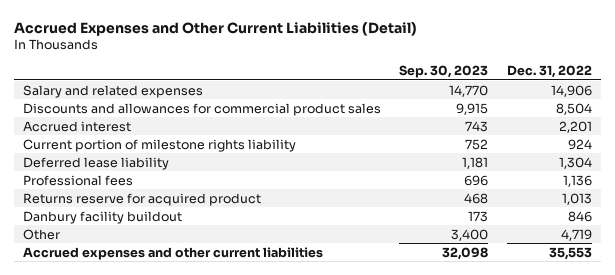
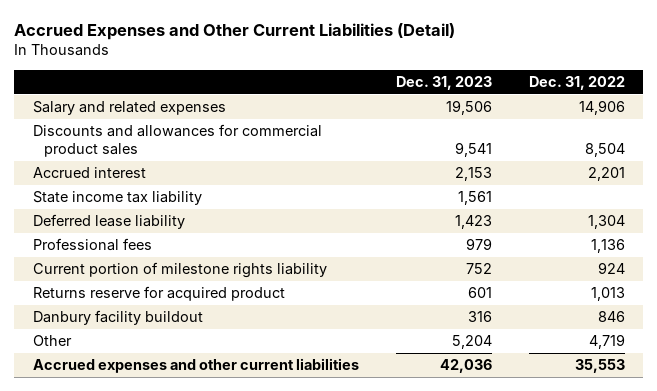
- | Sep. 30, 2023 | Dec. 31, 2022
+ | Dec. 31, 2023 | Dec. 31, 2022
+ State income tax liability | 1,561 |
moved down: Current portion of milestone rights liability | 752 | 924

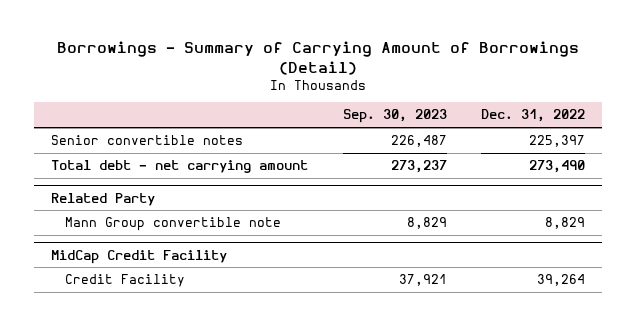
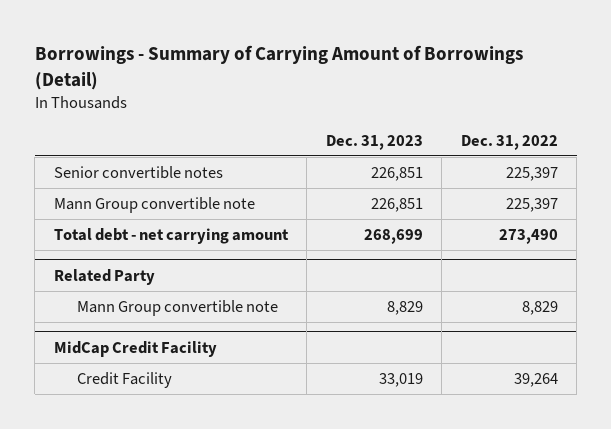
- | Sep. 30, 2023 | Dec. 31, 2022
+ | Dec. 31, 2023 | Dec. 31, 2022
+ Mann Group convertible note | 226,851 | 225,397

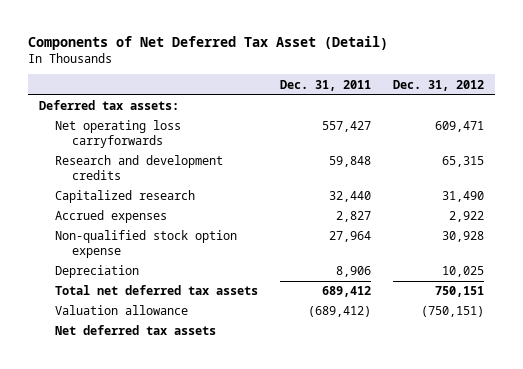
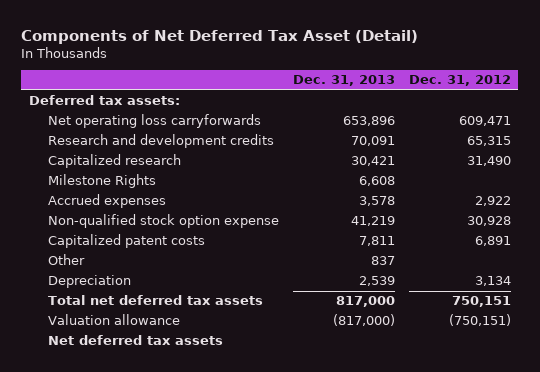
- | Dec. 31, 2011 | Dec. 31, 2012
+ | Dec. 31, 2013 | Dec. 31, 2012
+ Milestone Rights | 6,608 |
- Depreciation | 8,906 | 10,025
+ Capitalized patent costs | 7,811 | 6,891
+ Other | 837 |
+ Depreciation | 2,539 | 3,134

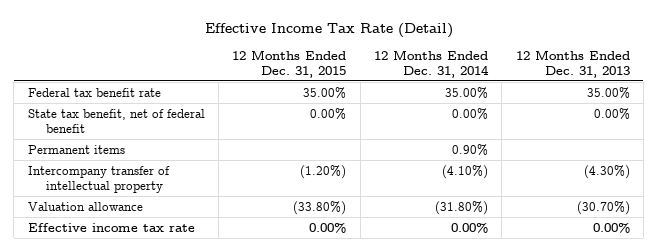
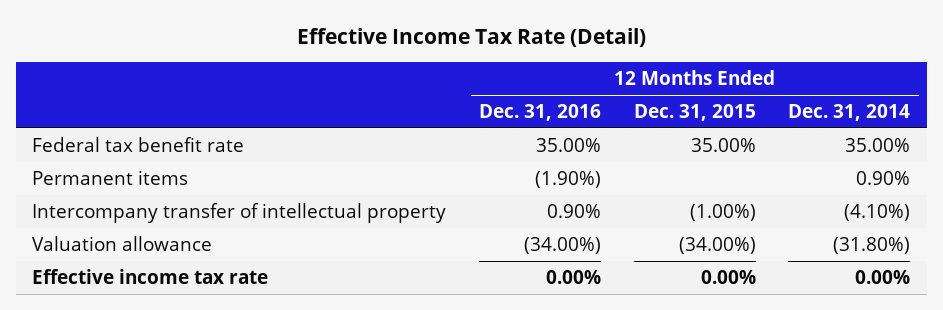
- | 12 Months Ended Dec. 31, 2015 | 12 Months Ended Dec. 31, 2014 | 12 Months Ended Dec. 31, 2013
+ | 12 Months Ended Dec. 31, 2016 | 12 Months Ended Dec. 31, 2015 | 12 Months Ended Dec. 31, 2014
- State tax benefit, net of federal benefit | 0.00% | 0.00% | 0.00%
- Intercompany transfer of intellectual property | (1.20%) | (4.10%) | (4.30%)
- Valuation allowance | (33.80%) | (31.80%) | (30.70%)
+ Intercompany transfer of intellectual property | 0.90% | (1.00%) | (4.10%)
+ Valuation allowance | (34.00%) | (34.00%) | (31.80%)

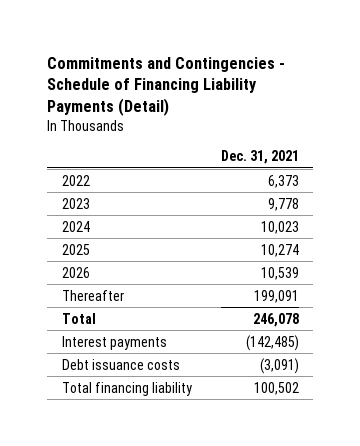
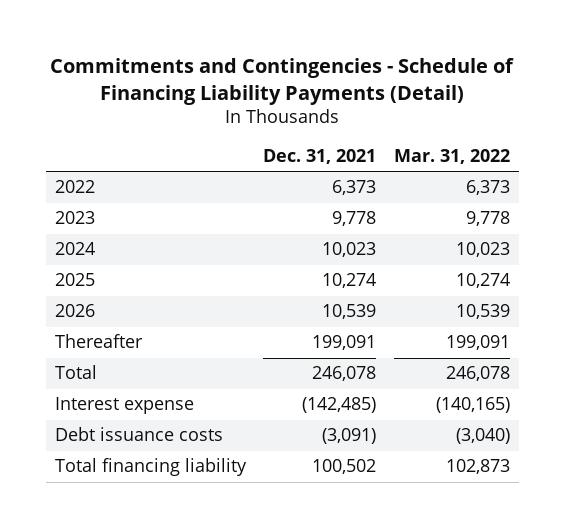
- | Dec. 31, 2021
+ | Dec. 31, 2021 | Mar. 31, 2022
- Interest payments | (142,485)
+ Interest expense | (142,485) | (140,165)

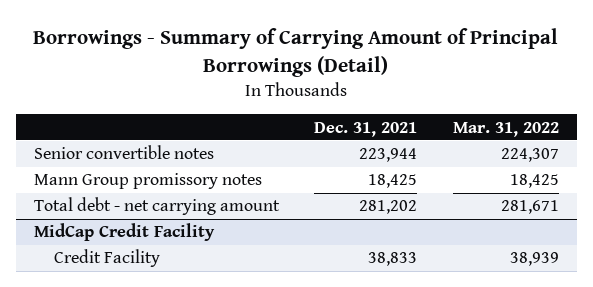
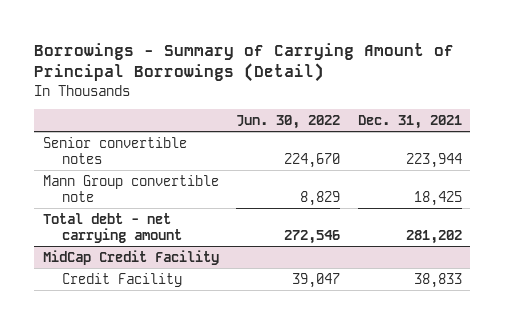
- | Dec. 31, 2021 | Mar. 31, 2022
+ | Jun. 30, 2022 | Dec. 31, 2021
- Mann Group promissory notes | 18,425 | 18,425
+ Mann Group convertible note | 8,829 | 18,425

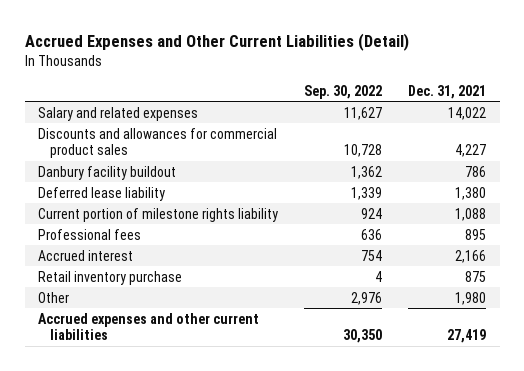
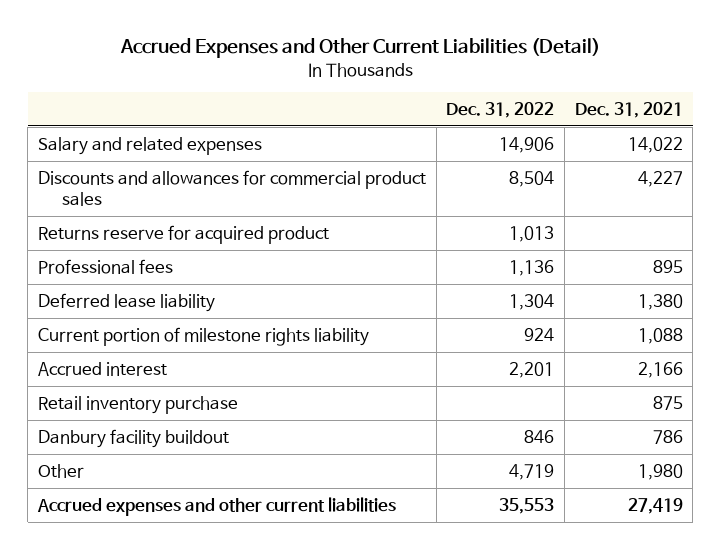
- | Sep. 30, 2022 | Dec. 31, 2021
+ | Dec. 31, 2022 | Dec. 31, 2021
+ Returns reserve for acquired product | 1,013 |
moved up: Professional fees | 1,136 | 895
moved down: Danbury facility buildout | 846 | 786

